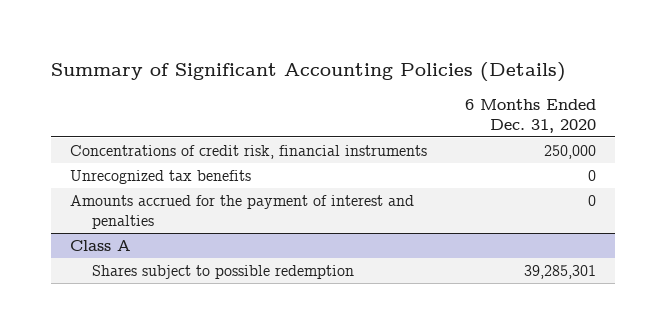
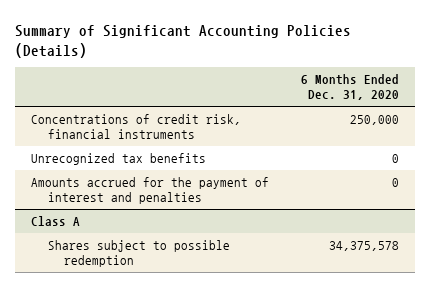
@ Class A
- Shares subject to possible redemption | 39,285,301
+ Shares subject to possible redemption | 34,375,578

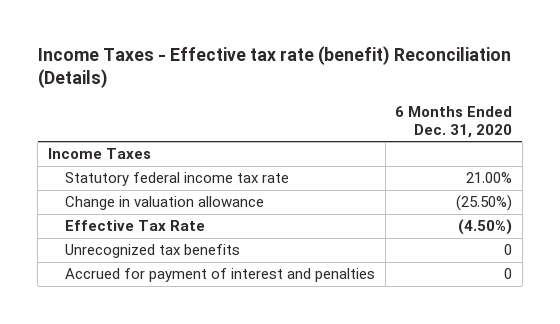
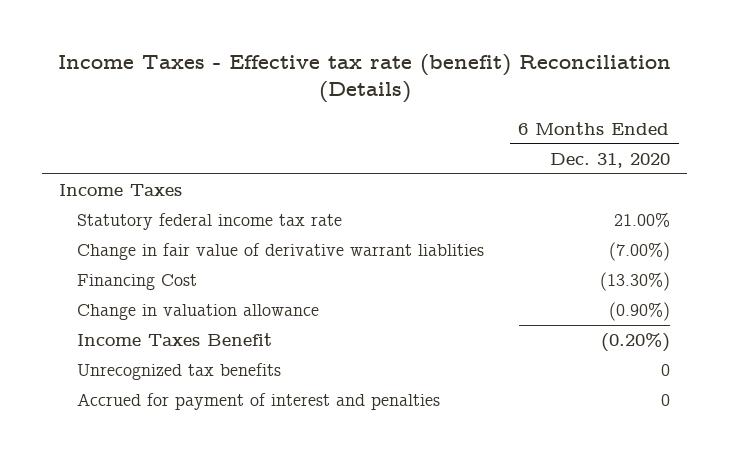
- Change in valuation allowance | (25.50%)
- Effective Tax Rate | (4.50%)
+ Change in fair value of derivative warrant liablities | (7.00%)
+ Financing Cost | (13.30%)
+ Change in valuation allowance | (0.90%)
+ Income Taxes Benefit | (0.20%)

